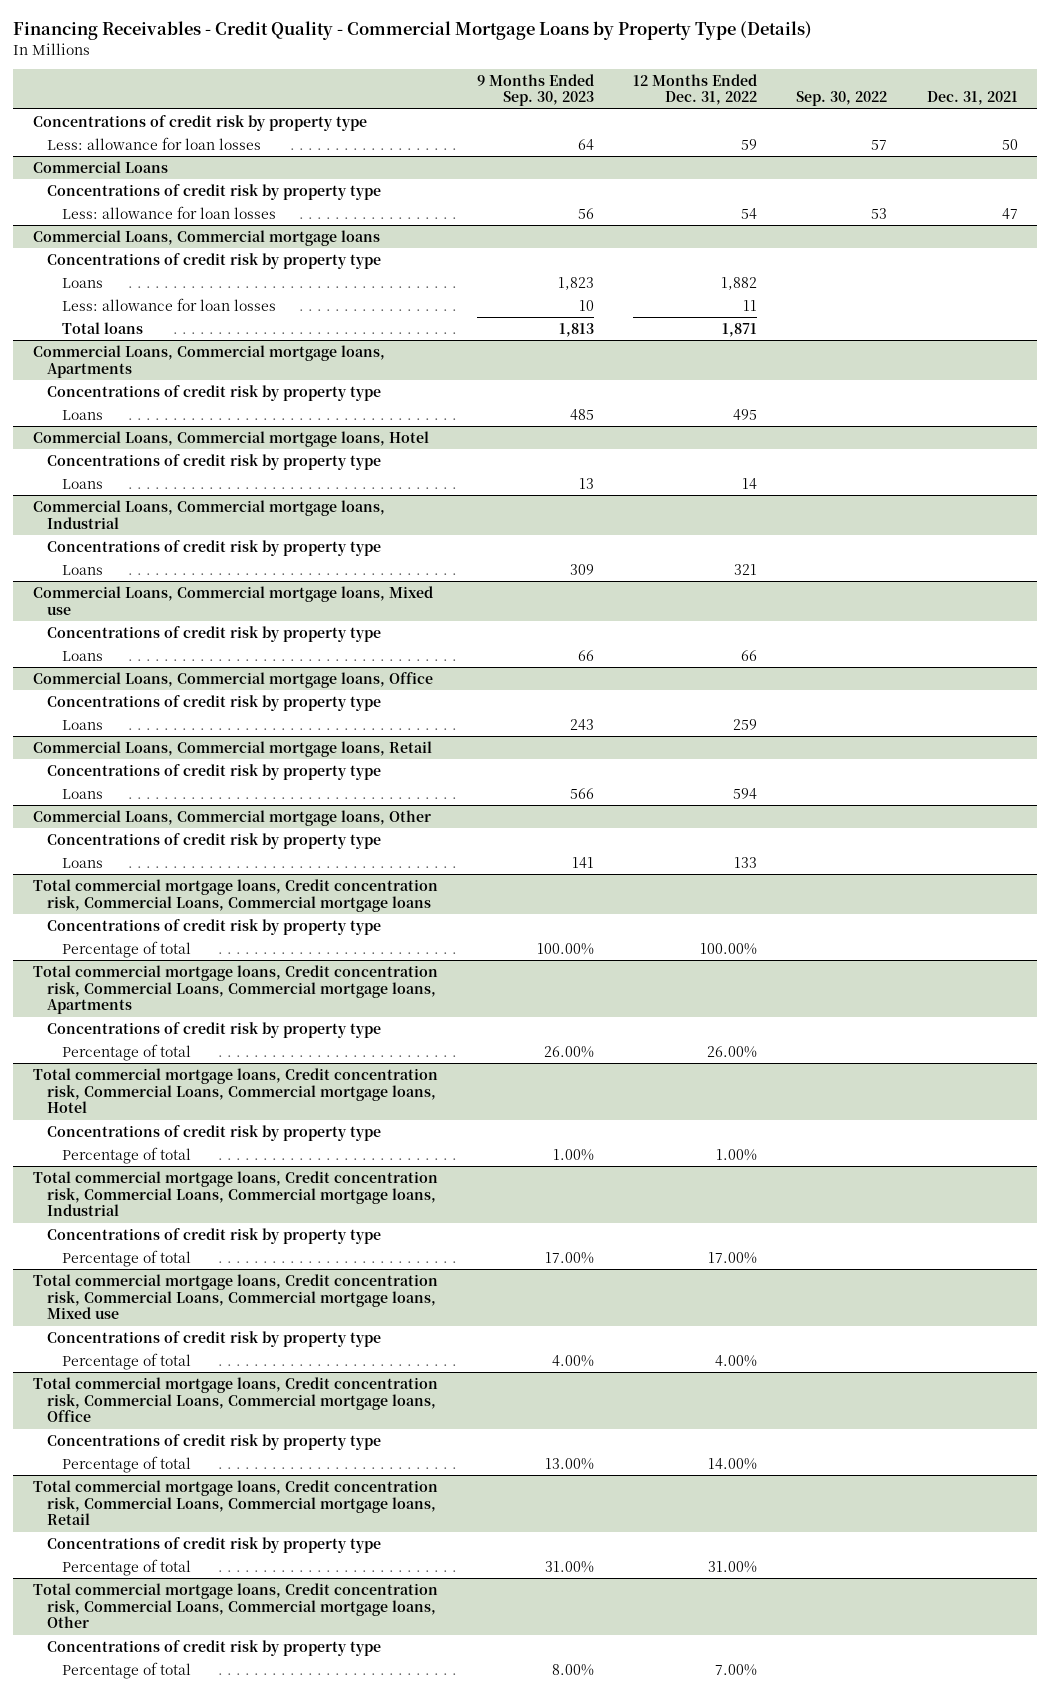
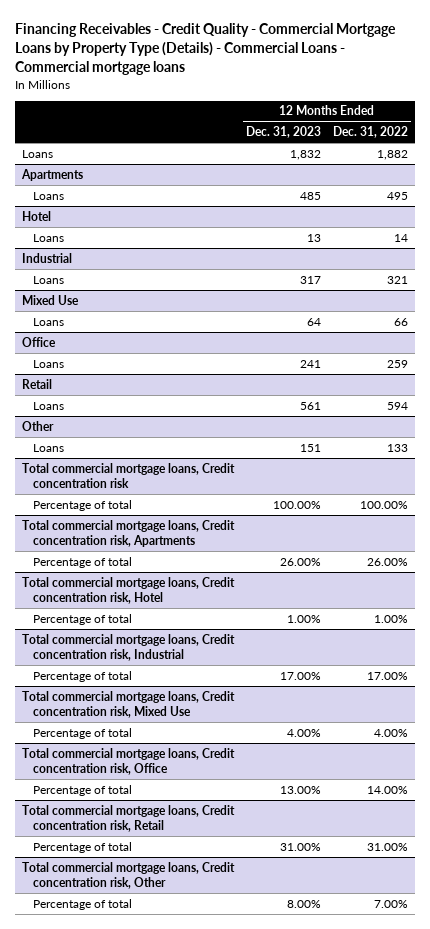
- Financing Receivables - Credit Quality - Commercial Mortgage Loans by Property Type (Details)
+ Financing Receivables - Credit Quality - Commercial Mortgage Loans by Property Type (Details) - Commercial Loans - Commercial mortgage loans
- | 9 Months Ended Sep. 30, 2023 | 12 Months Ended Dec. 31, 2022 | Sep. 30, 2022 | Dec. 31, 2021
+ | 12 Months Ended Dec. 31, 2023 | 12 Months Ended Dec. 31, 2022
- Concentrations of credit risk by property type
- Less: allowance for loan losses | 64 | 59 | 57 | 50
- Commercial Loans
- Concentrations of credit risk by property type
- Less: allowance for loan losses | 56 | 54 | 53 | 47
- Commercial Loans, Commercial mortgage loans
- Concentrations of credit risk by property type
- Less: allowance for loan losses | 10 | 11 | |
- Total loans | 1,813 | 1,871 | |
- Commercial Loans, Commercial mortgage loans, Apartments
- Concentrations of credit risk by property type
+ Apartments
- Commercial Loans, Commercial mortgage loans, Hotel
- Concentrations of credit risk by property type
+ Hotel
- Commercial Loans, Commercial mortgage loans, Industrial
- Concentrations of credit risk by property type
+ Industrial
- Commercial Loans, Commercial mortgage loans, Mixed use
- Concentrations of credit risk by property type
+ Mixed Use
- Commercial Loans, Commercial mortgage loans, Office
- Concentrations of credit risk by property type
+ Office
- Commercial Loans, Commercial mortgage loans, Retail
- Concentrations of credit risk by property type
+ Retail
- Commercial Loans, Commercial mortgage loans, Other
- Concentrations of credit risk by property type
+ Other
- Total commercial mortgage loans, Credit concentration risk, Commercial Loans, Commercial mortgage loans
- Concentrations of credit risk by property type
+ Total commercial mortgage loans, Credit concentration risk
- Total commercial mortgage loans, Credit concentration risk, Commercial Loans, Commercial mortgage loans, Apartments
- Concentrations of credit risk by property type
+ Total commercial mortgage loans, Credit concentration risk, Apartments
- Total commercial mortgage loans, Credit concentration risk, Commercial Loans, Commercial mortgage loans, Hotel
- Concentrations of credit risk by property type
+ Total commercial mortgage loans, Credit concentration risk, Hotel
- Total commercial mortgage loans, Credit concentration risk, Commercial Loans, Commercial mortgage loans, Industrial
- Concentrations of credit risk by property type
+ Total commercial mortgage loans, Credit concentration risk, Industrial
- Total commercial mortgage loans, Credit concentration risk, Commercial Loans, Commercial mortgage loans, Mixed use
- Concentrations of credit risk by property type
+ Total commercial mortgage loans, Credit concentration risk, Mixed Use
- Total commercial mortgage loans, Credit concentration risk, Commercial Loans, Commercial mortgage loans, Office
- Concentrations of credit risk by property type
+ Total commercial mortgage loans, Credit concentration risk, Office
- Total commercial mortgage loans, Credit concentration risk, Commercial Loans, Commercial mortgage loans, Retail
- Concentrations of credit risk by property type
+ Total commercial mortgage loans, Credit concentration risk, Retail
- Total commercial mortgage loans, Credit concentration risk, Commercial Loans, Commercial mortgage loans, Other
- Concentrations of credit risk by property type
+ Total commercial mortgage loans, Credit concentration risk, Other

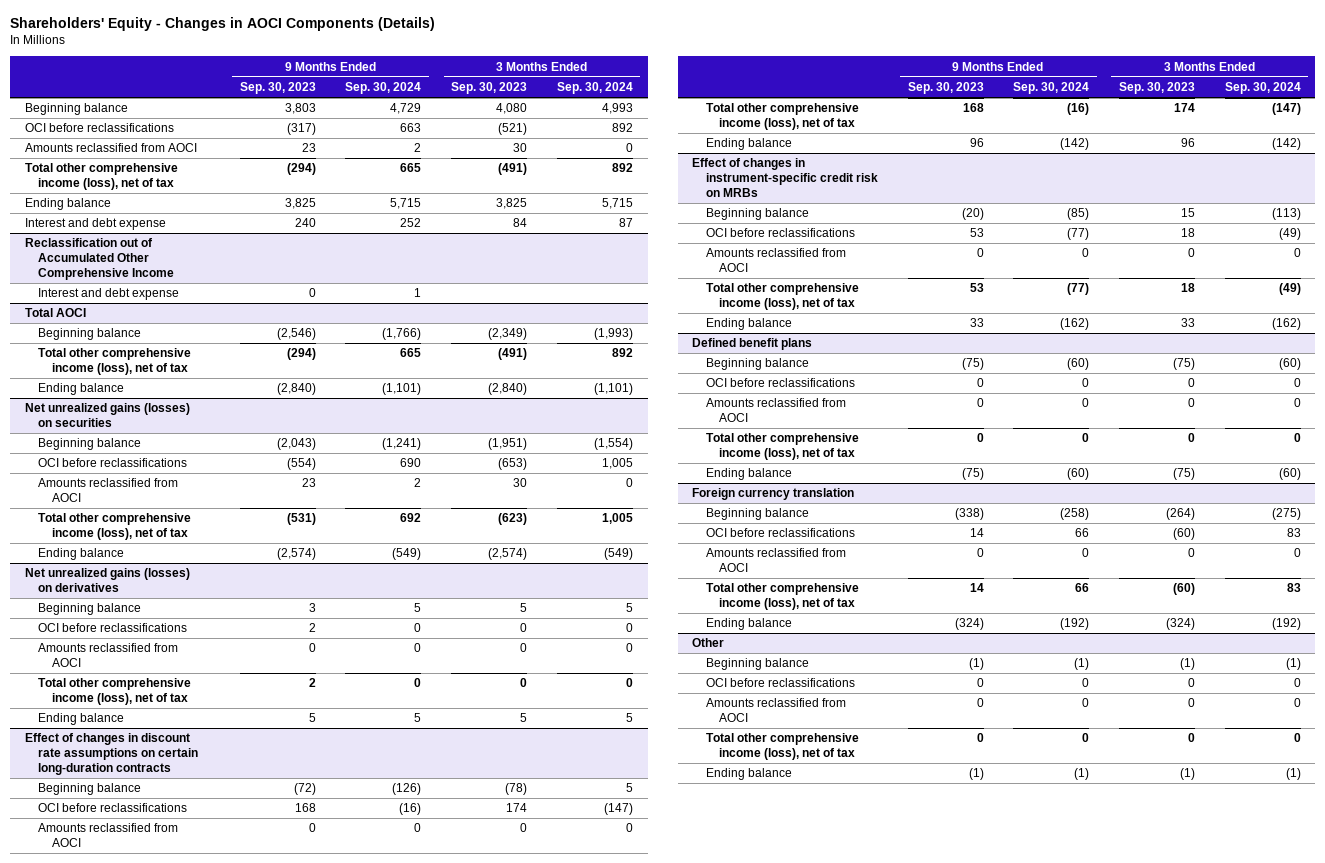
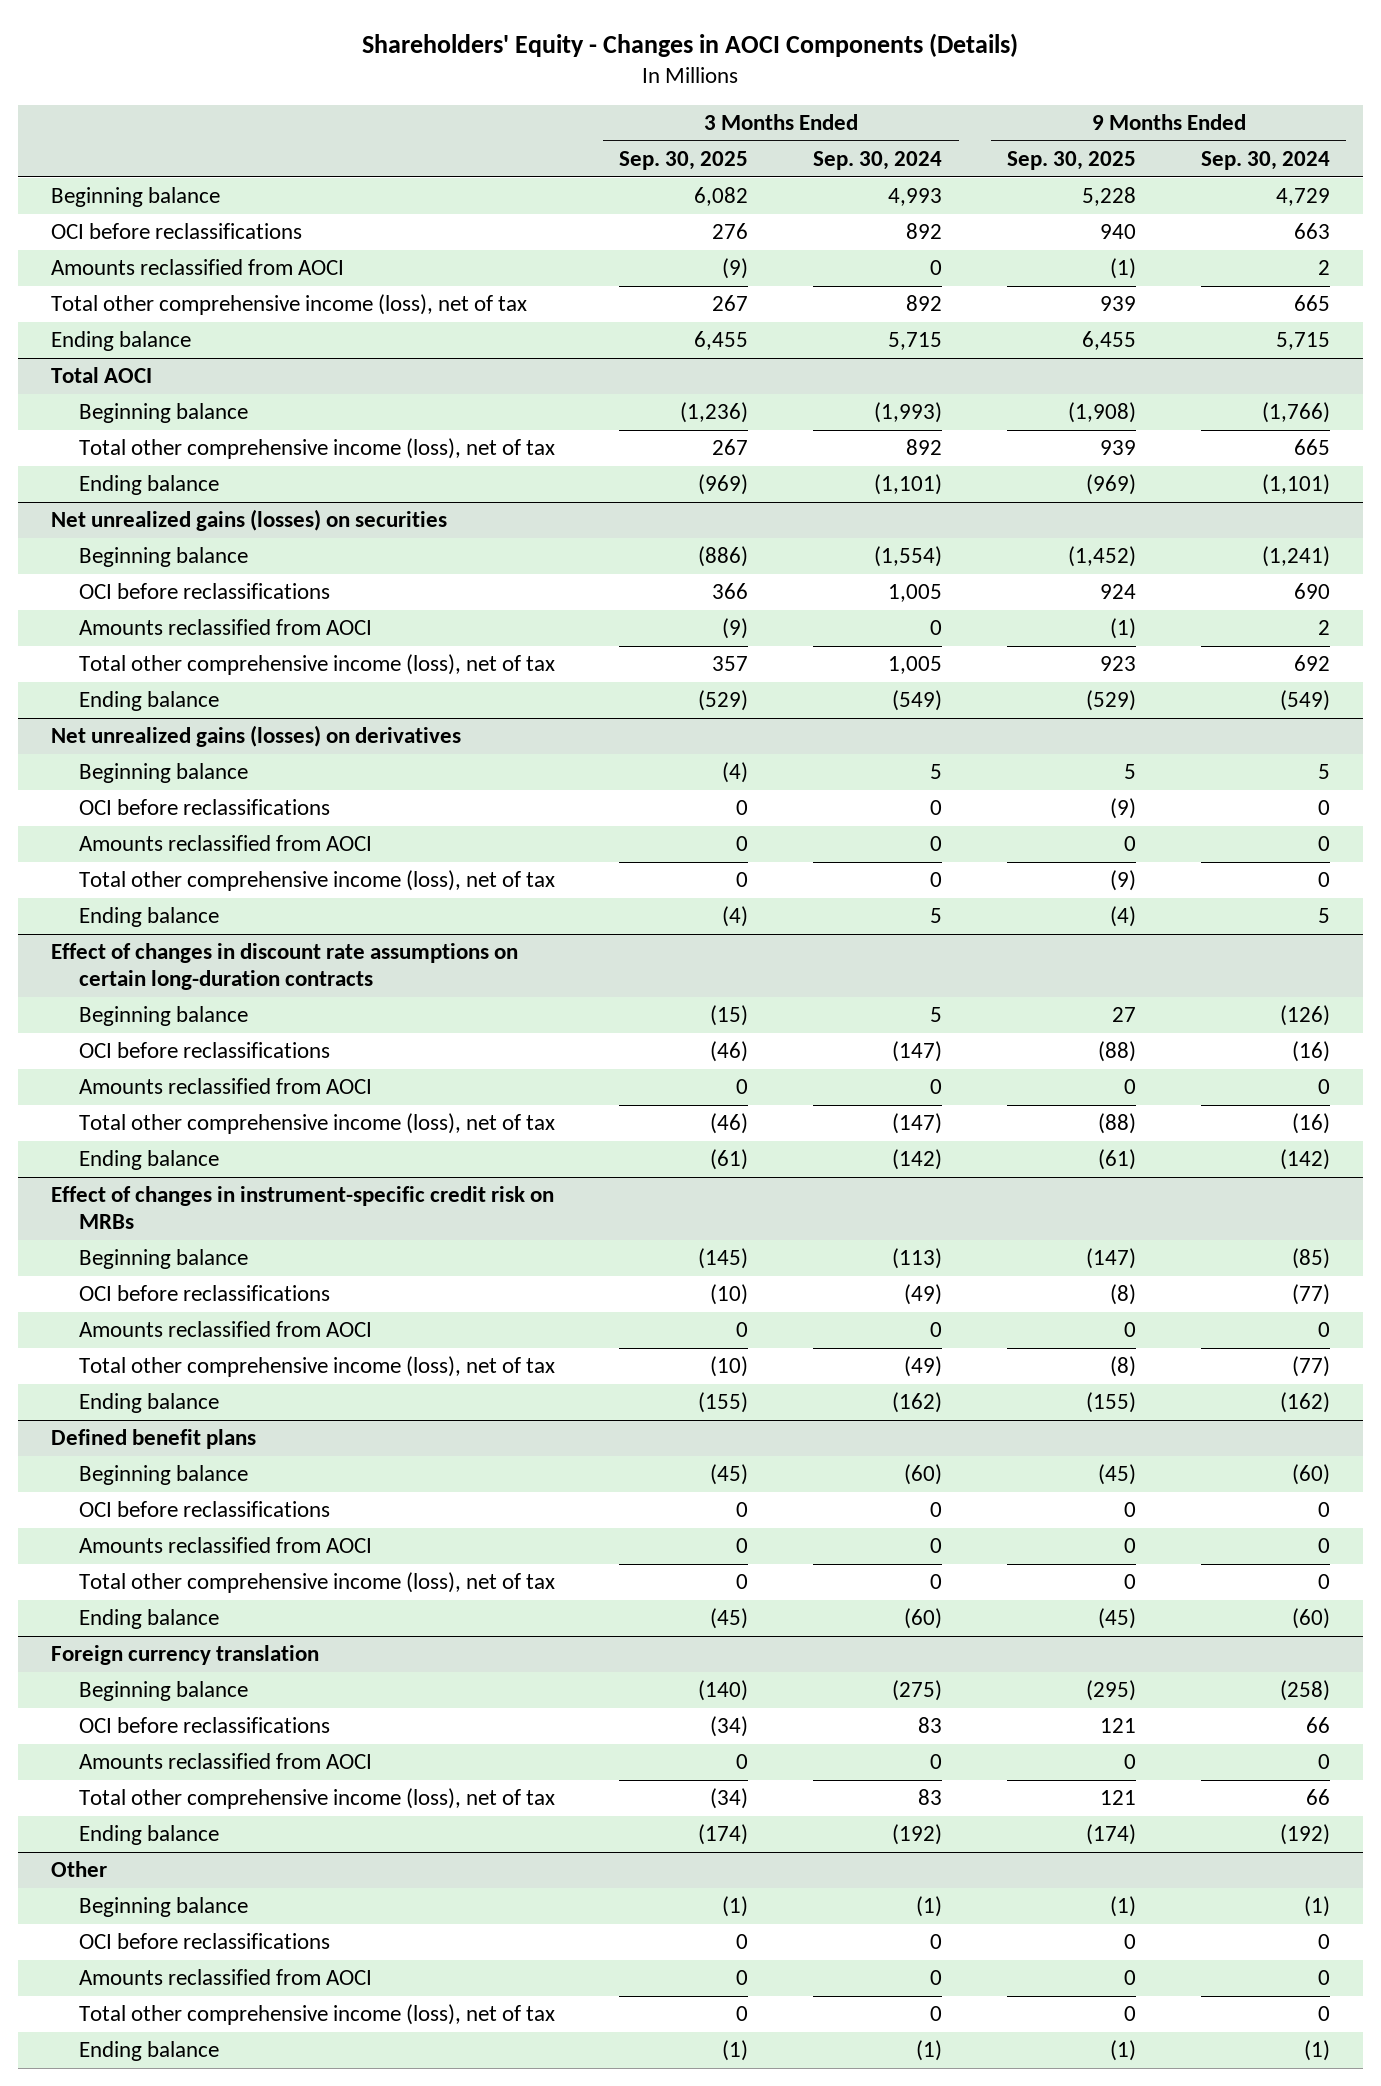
- | 9 Months Ended Sep. 30, 2023 | 9 Months Ended Sep. 30, 2024 | 3 Months Ended Sep. 30, 2023 | 3 Months Ended Sep. 30, 2024
+ | 3 Months Ended Sep. 30, 2025 | 3 Months Ended Sep. 30, 2024 | 9 Months Ended Sep. 30, 2025 | 9 Months Ended Sep. 30, 2024
- Interest and debt expense | 240 | 252 | 84 | 87
- Reclassification out of Accumulated Other Comprehensive Income
- Interest and debt expense | 0 | 1 | |

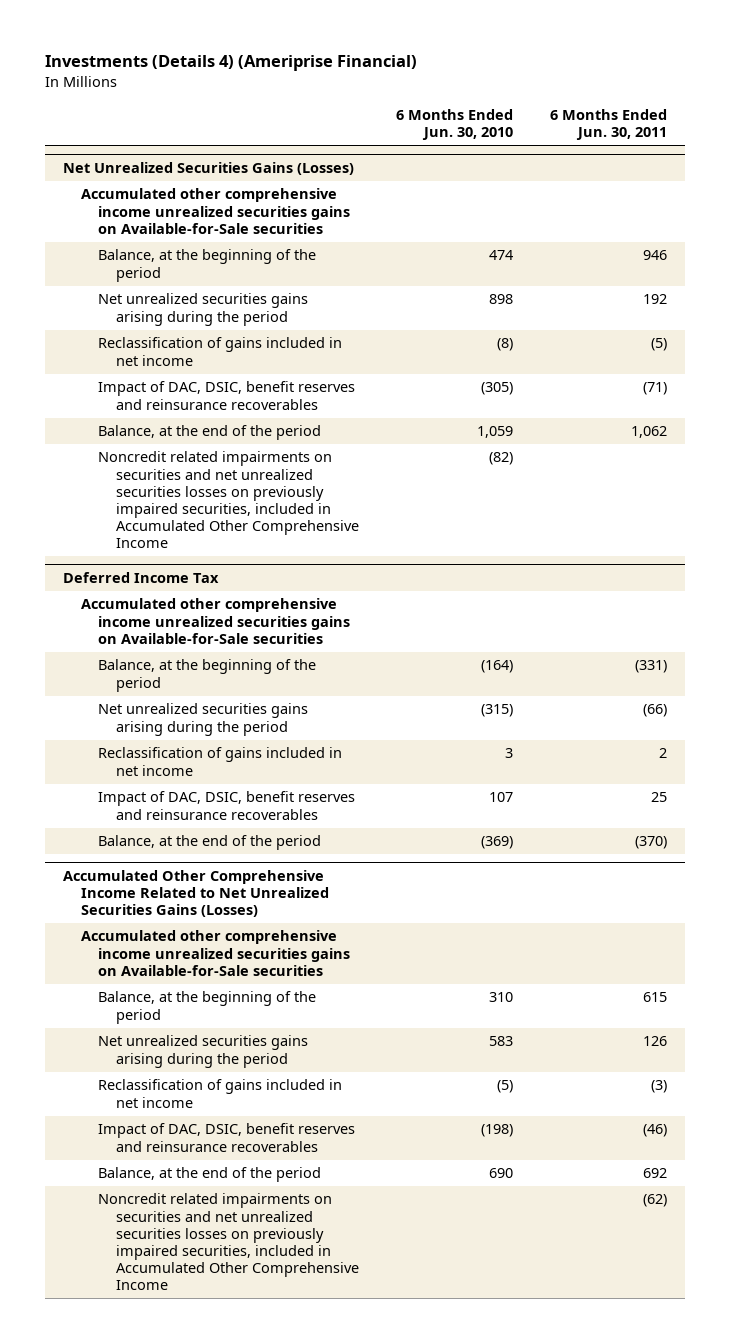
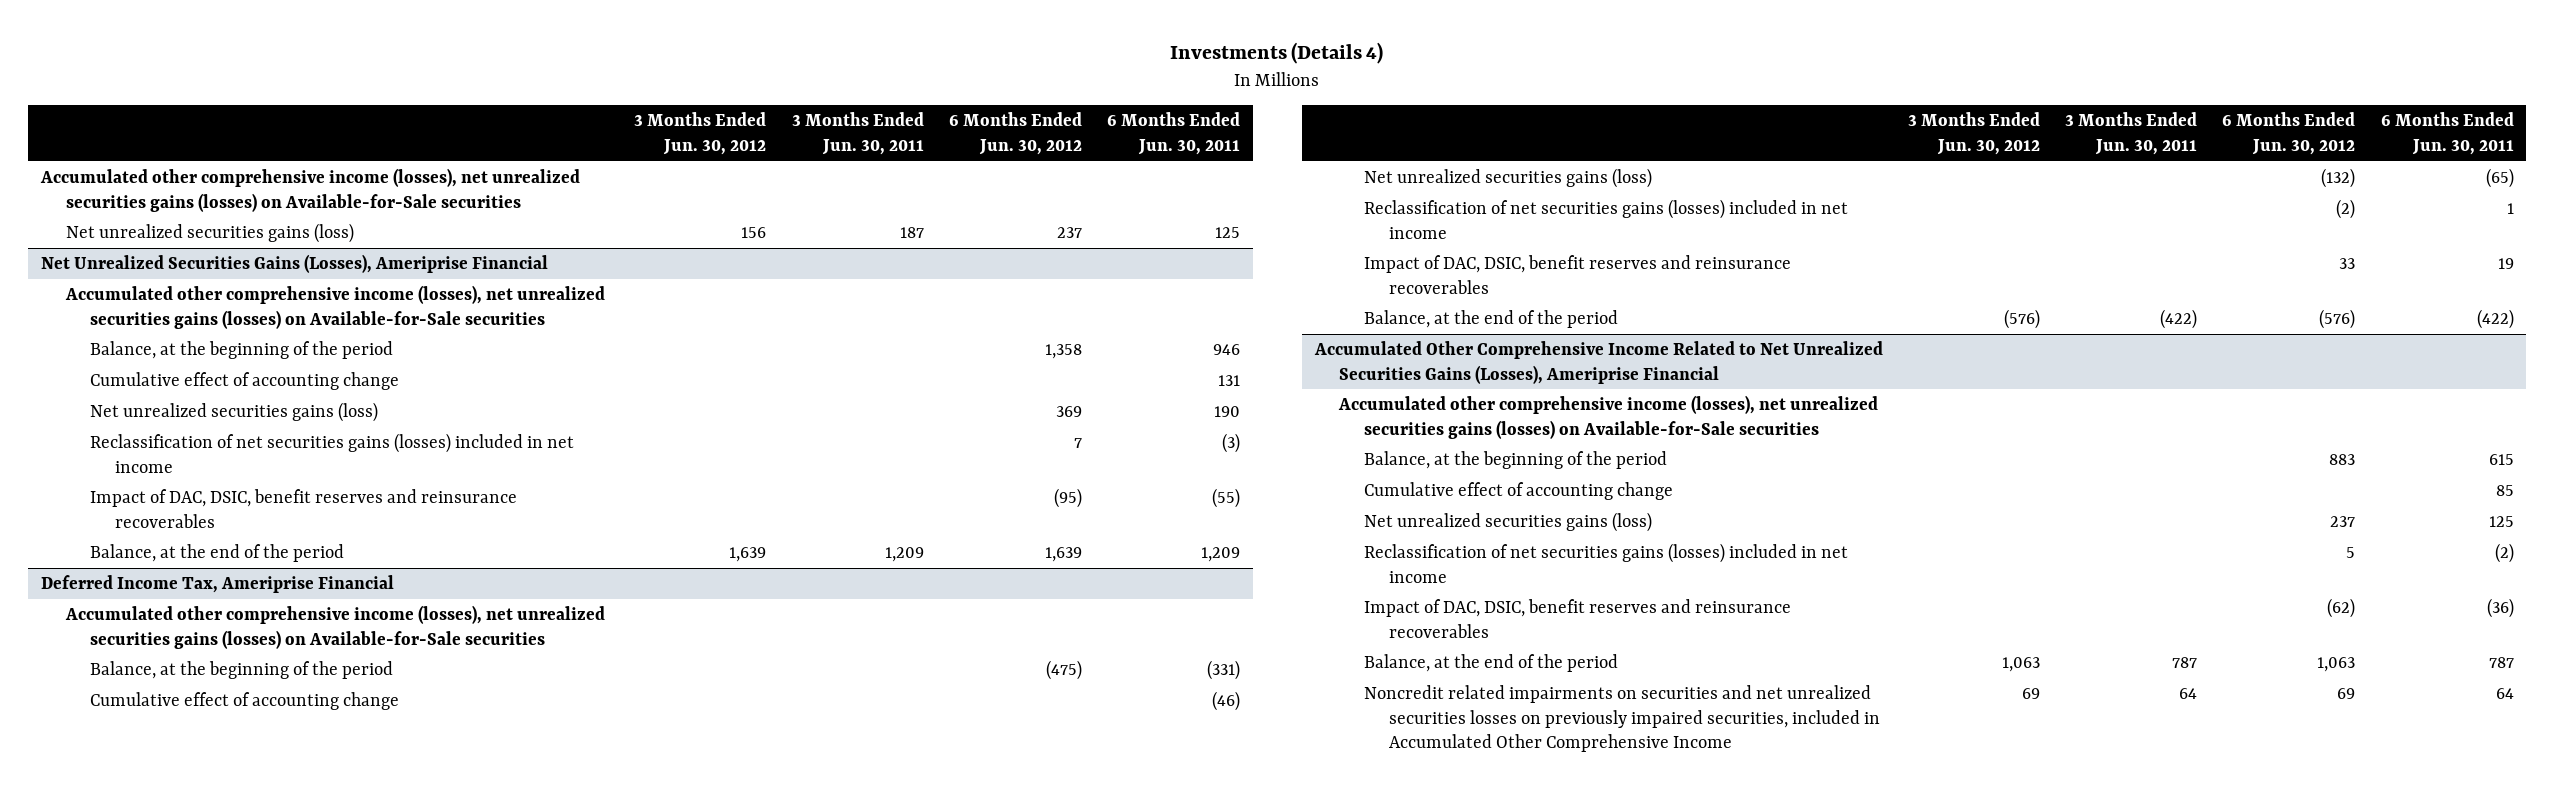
- Investments (Details 4) (Ameriprise Financial)
+ Investments (Details 4)
- | 6 Months Ended Jun. 30, 2010 | 6 Months Ended Jun. 30, 2011
+ | 3 Months Ended Jun. 30, 2012 | 3 Months Ended Jun. 30, 2011 | 6 Months Ended Jun. 30, 2012 | 6 Months Ended Jun. 30, 2011
- Net Unrealized Securities Gains (Losses)
- Accumulated other comprehensive income unrealized securities gains on Available-for-Sale securities
+ Accumulated other comprehensive income (losses), net unrealized securities gains (losses) on Available-for-Sale securities
+ Net unrealized securities gains (loss) | 156 | 187 | 237 | 125
+ Net Unrealized Securities Gains (Losses), Ameriprise Financial
+ Accumulated other comprehensive income (losses), net unrealized securities gains (losses) on Available-for-Sale securities
- Net unrealized securities gains arising during the period | 898 | 192
- Reclassification of gains included in net income | (8) | (5)
- Impact of DAC, DSIC, benefit reserves and reinsurance recoverables | (305) | (71)
- Balance, at the end of the period | 1,059 | 1,062
- Noncredit related impairments on securities and net unrealized securities losses on previously impaired securities, included in Accumulated Other Comprehensive Income | (82) |
- Deferred Income Tax
- Accumulated other comprehensive income unrealized securities gains on Available-for-Sale securities
+ Cumulative effect of accounting change | | | | 131
+ Net unrealized securities gains (loss) | | | 369 | 190
+ Reclassification of net securities gains (losses) included in net income | | | 7 | (3)
+ Impact of DAC, DSIC, benefit reserves and reinsurance recoverables | | | (95) | (55)
+ Balance, at the end of the period | 1,639 | 1,209 | 1,639 | 1,209
+ Deferred Income Tax, Ameriprise Financial
+ Accumulated other comprehensive income (losses), net unrealized securities gains (losses) on Available-for-Sale securities
- Net unrealized securities gains arising during the period | (315) | (66)
- Reclassification of gains included in net income | 3 | 2
- Impact of DAC, DSIC, benefit reserves and reinsurance recoverables | 107 | 25
- Balance, at the end of the period | (369) | (370)
- Accumulated Other Comprehensive Income Related to Net Unrealized Securities Gains (Losses)
- Accumulated other comprehensive income unrealized securities gains on Available-for-Sale securities
+ Cumulative effect of accounting change | | | | (46)
+ Net unrealized securities gains (loss) | | | (132) | (65)
+ Reclassification of net securities gains (losses) included in net income | | | (2) | 1
+ Impact of DAC, DSIC, benefit reserves and reinsurance recoverables | | | 33 | 19
+ Balance, at the end of the period | (576) | (422) | (576) | (422)
+ Accumulated Other Comprehensive Income Related to Net Unrealized Securities Gains (Losses), Ameriprise Financial
+ Accumulated other comprehensive income (losses), net unrealized securities gains (losses) on Available-for-Sale securities
- Net unrealized securities gains arising during the period | 583 | 126
- Reclassification of gains included in net income | (5) | (3)
- Impact of DAC, DSIC, benefit reserves and reinsurance recoverables | (198) | (46)
- Balance, at the end of the period | 690 | 692
- Noncredit related impairments on securities and net unrealized securities losses on previously impaired securities, included in Accumulated Other Comprehensive Income | | (62)
+ Cumulative effect of accounting change | | | | 85
+ Net unrealized securities gains (loss) | | | 237 | 125
+ Reclassification of net securities gains (losses) included in net income | | | 5 | (2)
+ Impact of DAC, DSIC, benefit reserves and reinsurance recoverables | | | (62) | (36)
+ Balance, at the end of the period | 1,063 | 787 | 1,063 | 787
+ Noncredit related impairments on securities and net unrealized securities losses on previously impaired securities, included in Accumulated Other Comprehensive Income | 69 | 64 | 69 | 64

